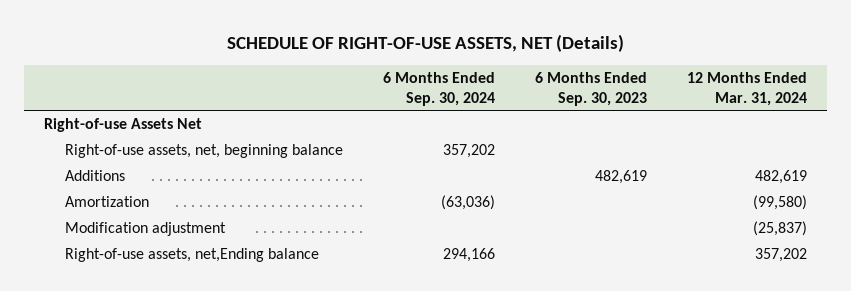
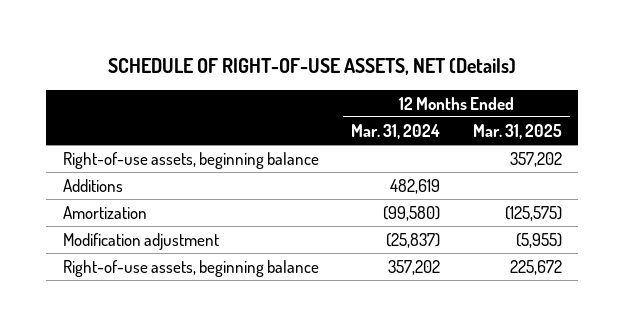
- | 6 Months Ended Sep. 30, 2024 | 6 Months Ended Sep. 30, 2023 | 12 Months Ended Mar. 31, 2024
+ | 12 Months Ended Mar. 31, 2024 | 12 Months Ended Mar. 31, 2025
- Right-of-use Assets Net
- Right-of-use assets, net, beginning balance | 357,202 | |
+ Right-of-use assets, beginning balance | | 357,202
- Right-of-use assets, net,Ending balance | 294,166 | | 357,202
+ Right-of-use assets, beginning balance | 357,202 | 225,672

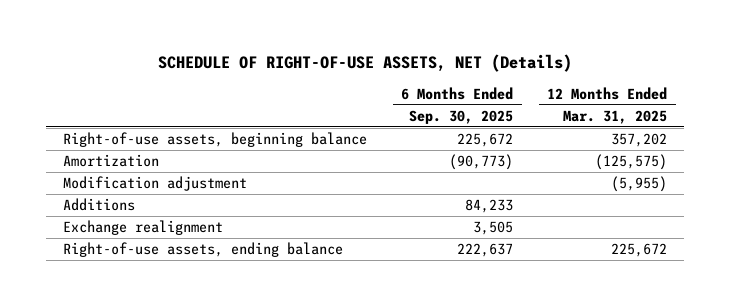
- | 12 Months Ended Mar. 31, 2024 | 12 Months Ended Mar. 31, 2025
+ | 6 Months Ended Sep. 30, 2025 | 12 Months Ended Mar. 31, 2025
- Right-of-use assets, beginning balance | 357,202 | 225,672
moved down: Additions | 84,233 |
+ Exchange realignment | 3,505 |
+ Right-of-use assets, ending balance | 222,637 | 225,672

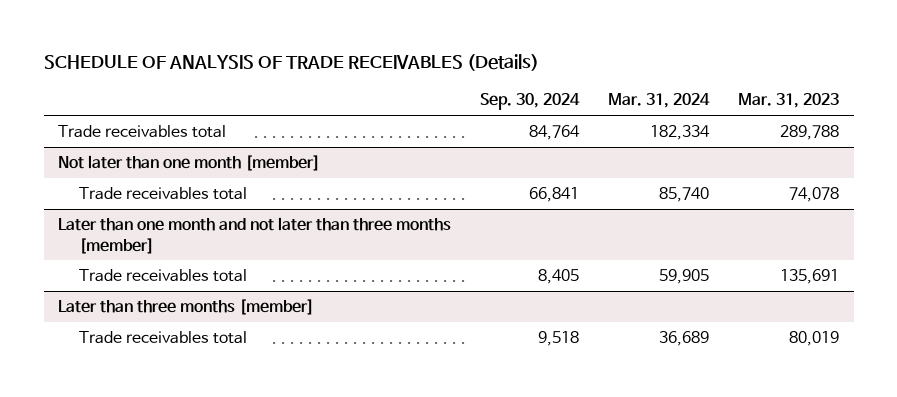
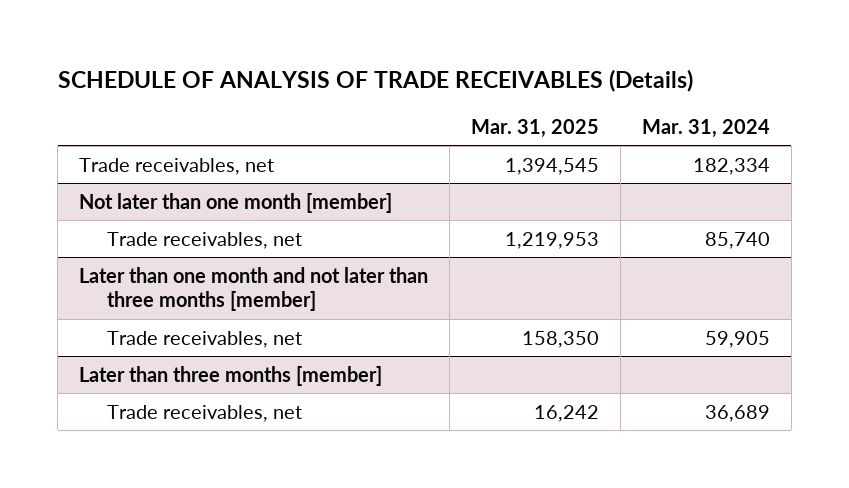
- | Sep. 30, 2024 | Mar. 31, 2024 | Mar. 31, 2023
+ | Mar. 31, 2025 | Mar. 31, 2024
- Trade receivables total | 84,764 | 182,334 | 289,788
+ Trade receivables, net | 1,394,545 | 182,334
@ Not later than one month [member]
- Trade receivables total | 66,841 | 85,740 | 74,078
+ Trade receivables, net | 1,219,953 | 85,740
@ Later than one month and not later than three months [member]
- Trade receivables total | 8,405 | 59,905 | 135,691
+ Trade receivables, net | 158,350 | 59,905
@ Later than three months [member]
- Trade receivables total | 9,518 | 36,689 | 80,019
+ Trade receivables, net | 16,242 | 36,689

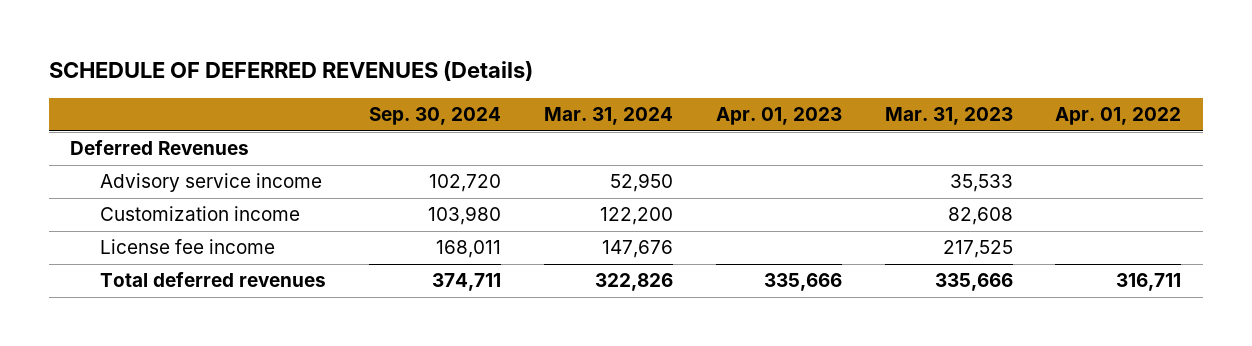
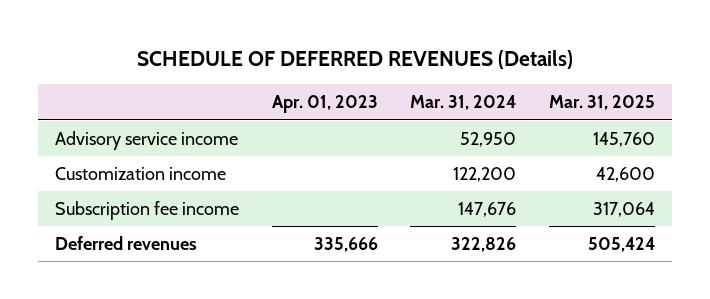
- | Sep. 30, 2024 | Mar. 31, 2024 | Apr. 01, 2023 | Mar. 31, 2023 | Apr. 01, 2022
+ | Apr. 01, 2023 | Mar. 31, 2024 | Mar. 31, 2025
- Deferred Revenues
- License fee income | 168,011 | 147,676 | | 217,525 |
- Total deferred revenues | 374,711 | 322,826 | 335,666 | 335,666 | 316,711
+ Subscription fee income | | 147,676 | 317,064
+ Deferred revenues | 335,666 | 322,826 | 505,424

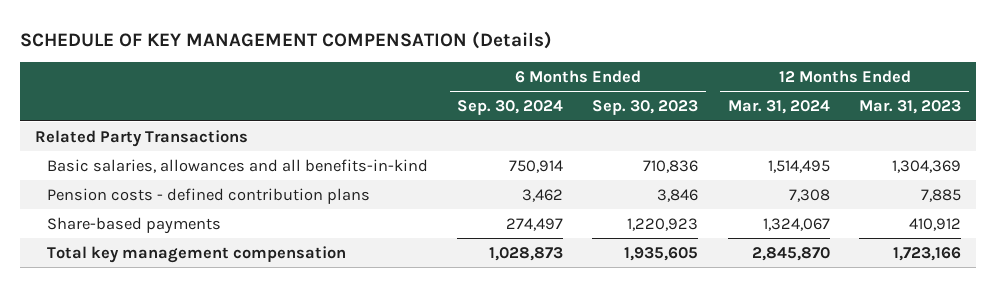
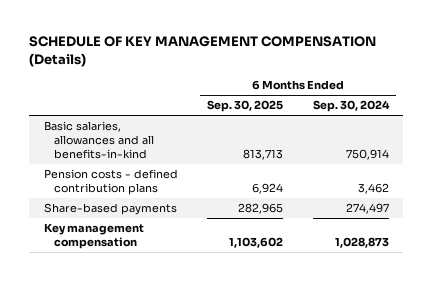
- | 6 Months Ended Sep. 30, 2024 | 6 Months Ended Sep. 30, 2023 | 12 Months Ended Mar. 31, 2024 | 12 Months Ended Mar. 31, 2023
+ | 6 Months Ended Sep. 30, 2025 | 6 Months Ended Sep. 30, 2024
- Related Party Transactions
- Total key management compensation | 1,028,873 | 1,935,605 | 2,845,870 | 1,723,166
+ Key management compensation | 1,103,602 | 1,028,873

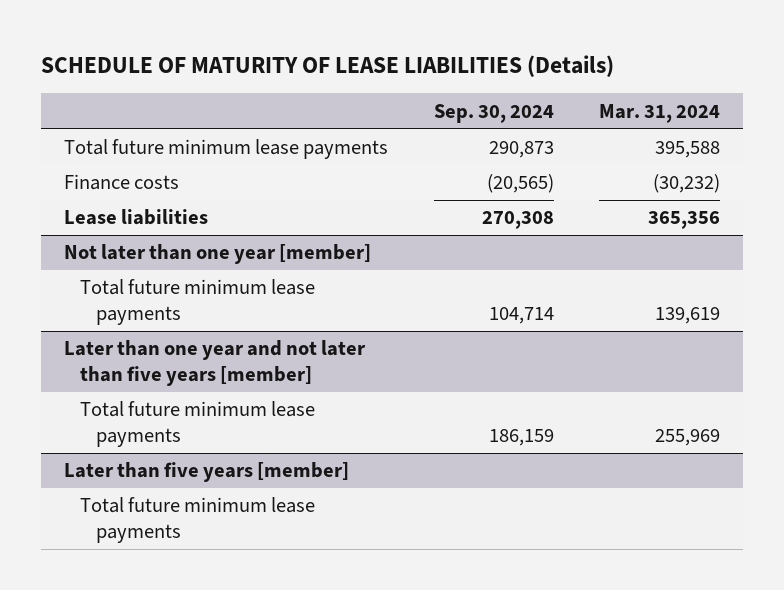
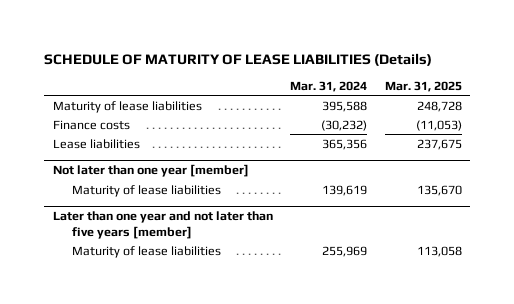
- | Sep. 30, 2024 | Mar. 31, 2024
+ | Mar. 31, 2024 | Mar. 31, 2025
- Total future minimum lease payments | 290,873 | 395,588
+ Maturity of lease liabilities | 395,588 | 248,728
@ Not later than one year [member]
- Total future minimum lease payments | 104,714 | 139,619
+ Maturity of lease liabilities | 139,619 | 135,670
@ Later than one year and not later than five years [member]
- Total future minimum lease payments | 186,159 | 255,969
- Later than five years [member]
- Total future minimum lease payments
@ Later than one year and not later than five years [member]
+ Maturity of lease liabilities | 255,969 | 113,058

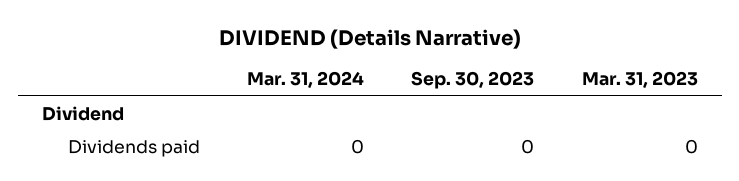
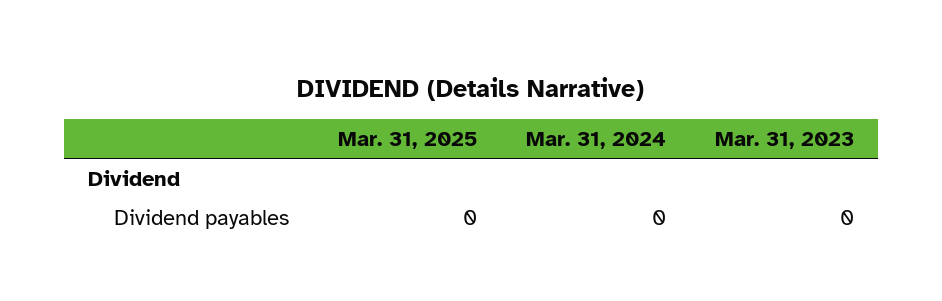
- | Mar. 31, 2024 | Sep. 30, 2023 | Mar. 31, 2023
+ | Mar. 31, 2025 | Mar. 31, 2024 | Mar. 31, 2023
- Dividends paid | 0 | 0 | 0
+ Dividend payables | 0 | 0 | 0

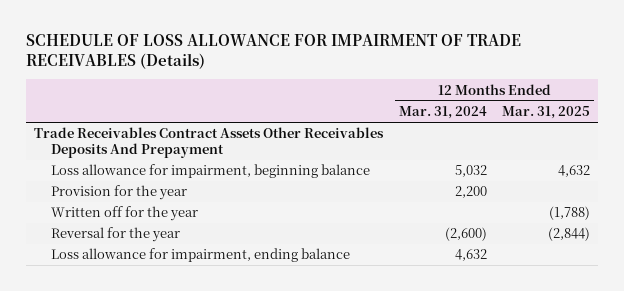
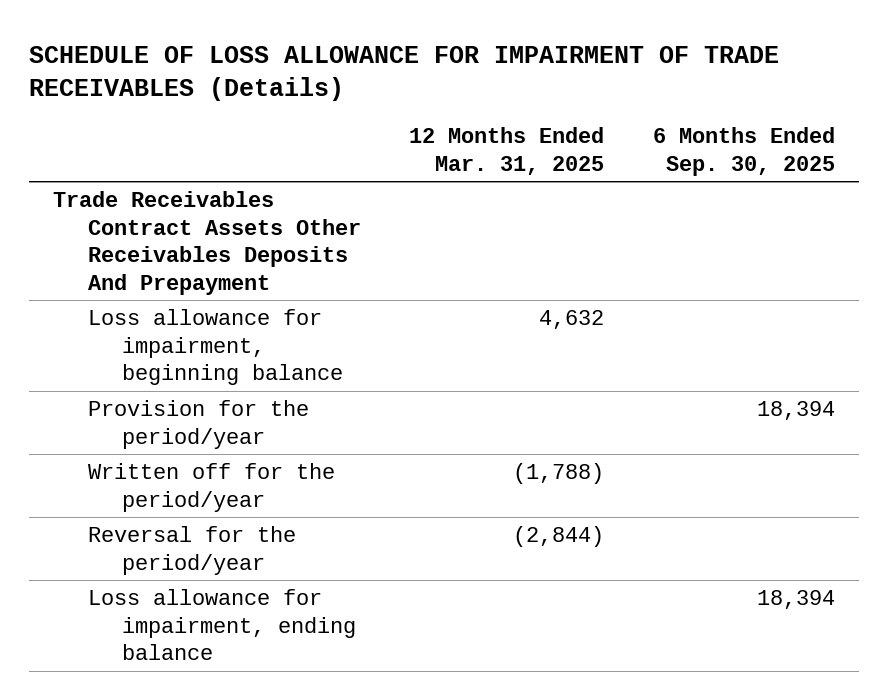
- | 12 Months Ended Mar. 31, 2024 | 12 Months Ended Mar. 31, 2025
+ | 12 Months Ended Mar. 31, 2025 | 6 Months Ended Sep. 30, 2025
- Provision for the year | 2,200 |
- Written off for the year | | (1,788)
- Reversal for the year | (2,600) | (2,844)
+ Provision for the period/year | | 18,394
+ Written off for the period/year | (1,788) |
+ Reversal for the period/year | (2,844) |

